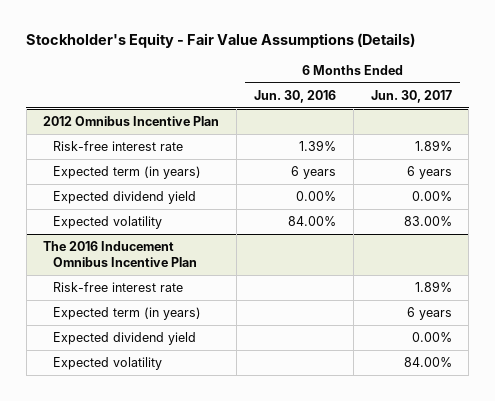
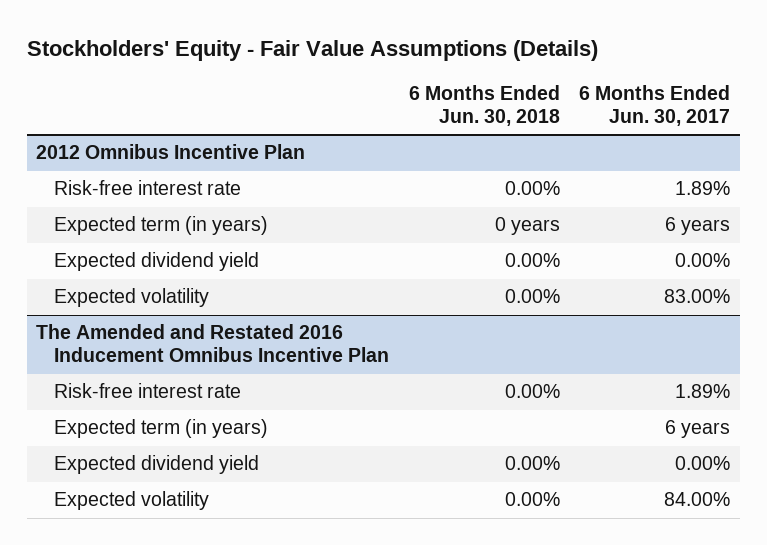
- Stockholder's Equity - Fair Value Assumptions (Details)
+ Stockholders' Equity - Fair Value Assumptions (Details)
- | 6 Months Ended Jun. 30, 2016 | 6 Months Ended Jun. 30, 2017
+ | 6 Months Ended Jun. 30, 2018 | 6 Months Ended Jun. 30, 2017
- The 2016 Inducement Omnibus Incentive Plan
+ The Amended and Restated 2016 Inducement Omnibus Incentive Plan

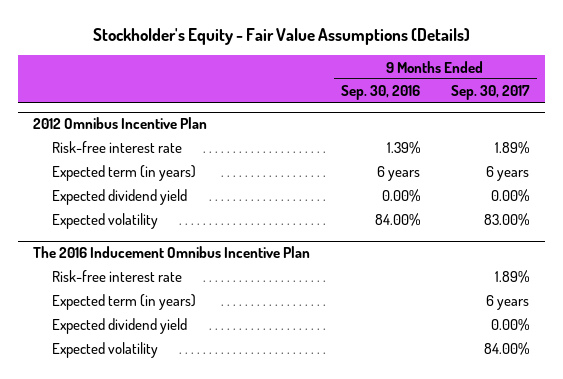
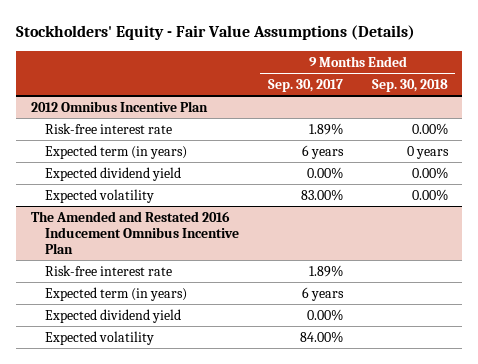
- Stockholder's Equity - Fair Value Assumptions (Details)
+ Stockholders' Equity - Fair Value Assumptions (Details)
- | 9 Months Ended Sep. 30, 2016 | 9 Months Ended Sep. 30, 2017
+ | 9 Months Ended Sep. 30, 2017 | 9 Months Ended Sep. 30, 2018
- The 2016 Inducement Omnibus Incentive Plan
+ The Amended and Restated 2016 Inducement Omnibus Incentive Plan

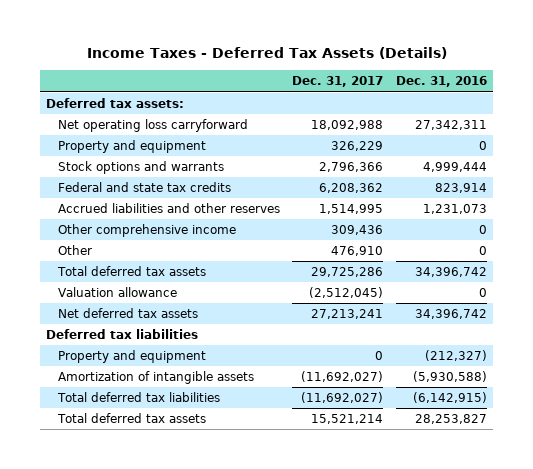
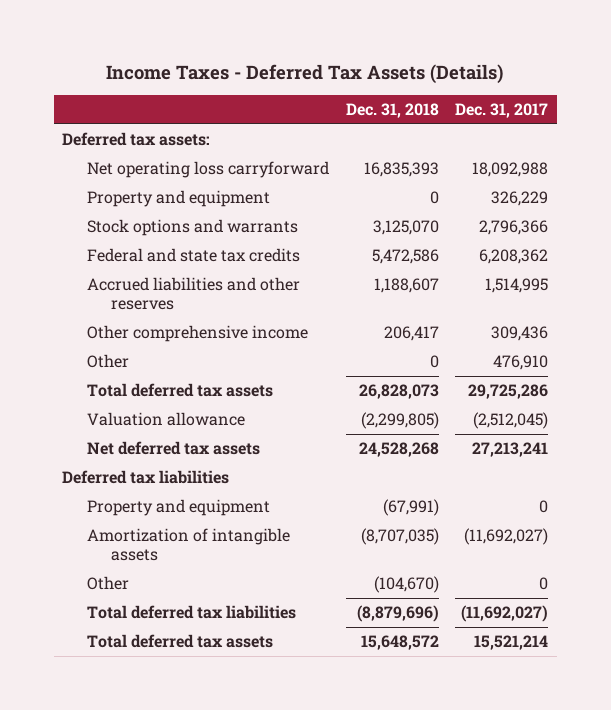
- | Dec. 31, 2017 | Dec. 31, 2016
+ | Dec. 31, 2018 | Dec. 31, 2017
+ Other | (104,670) | 0

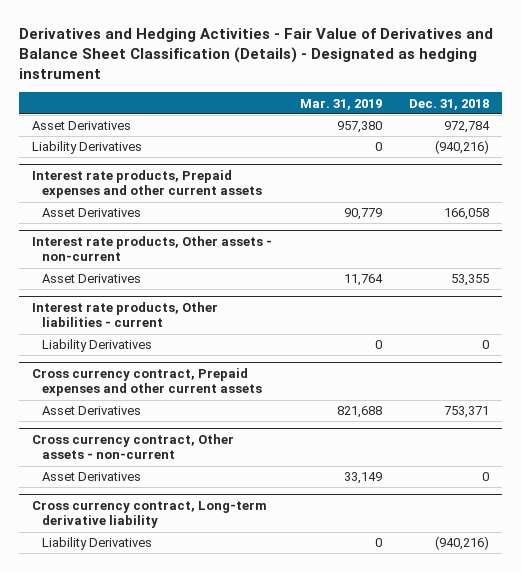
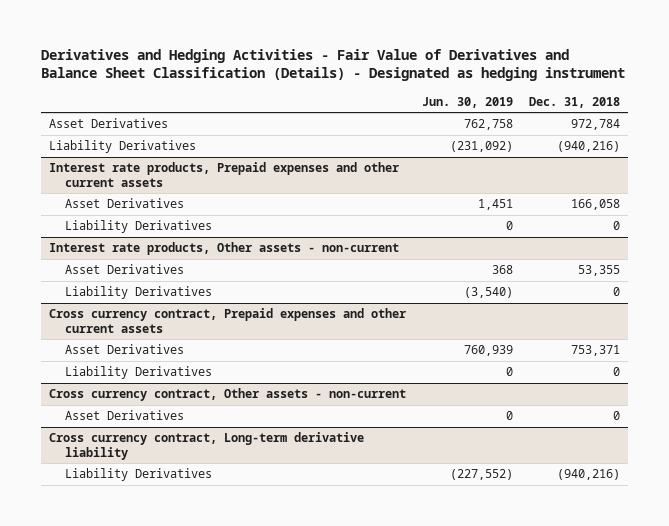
- | Mar. 31, 2019 | Dec. 31, 2018
+ | Jun. 30, 2019 | Dec. 31, 2018
@ Interest rate products, Prepaid expenses and other current assets
+ Liability Derivatives | 0 | 0
- Interest rate products, Other liabilities - current
@ Cross currency contract, Prepaid expenses and other current assets
+ Liability Derivatives | 0 | 0

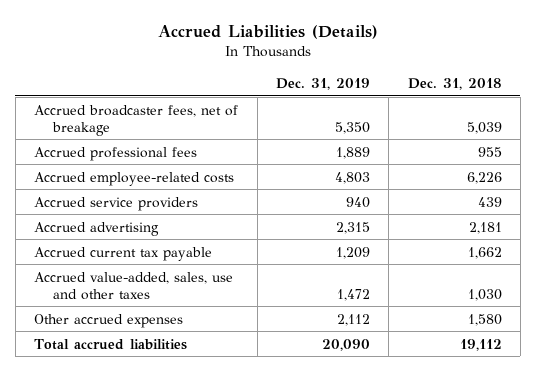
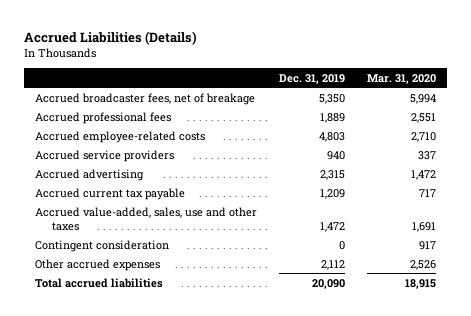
- | Dec. 31, 2019 | Dec. 31, 2018
+ | Dec. 31, 2019 | Mar. 31, 2020
+ Contingent consideration | 0 | 917

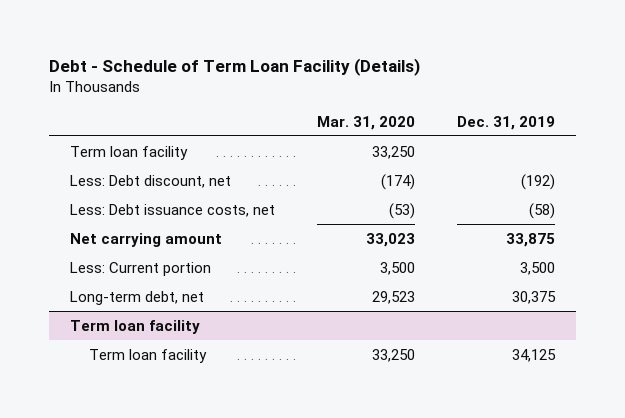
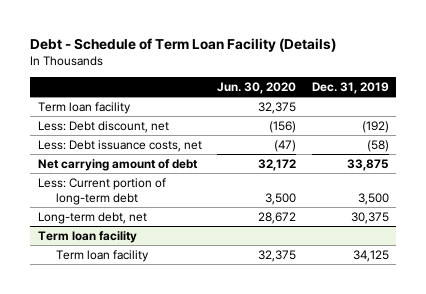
- | Mar. 31, 2020 | Dec. 31, 2019
+ | Jun. 30, 2020 | Dec. 31, 2019
- Net carrying amount | 33,023 | 33,875
- Less: Current portion | 3,500 | 3,500
+ Net carrying amount of debt | 32,172 | 33,875
+ Less: Current portion of long-term debt | 3,500 | 3,500

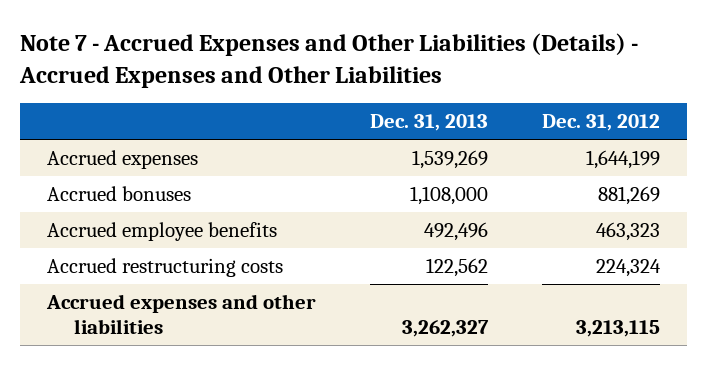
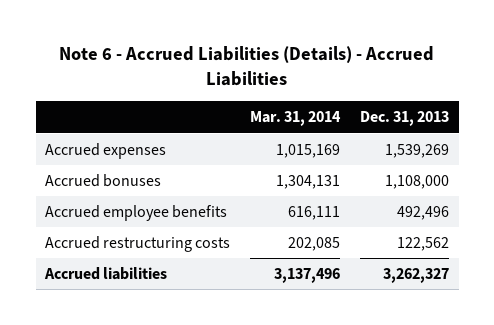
- Note 7 - Accrued Expenses and Other Liabilities (Details) - Accrued Expenses and Other Liabilities
+ Note 6 - Accrued Liabilities (Details) - Accrued Liabilities
- | Dec. 31, 2013 | Dec. 31, 2012
+ | Mar. 31, 2014 | Dec. 31, 2013
- Accrued expenses and other liabilities | 3,262,327 | 3,213,115
+ Accrued liabilities | 3,137,496 | 3,262,327

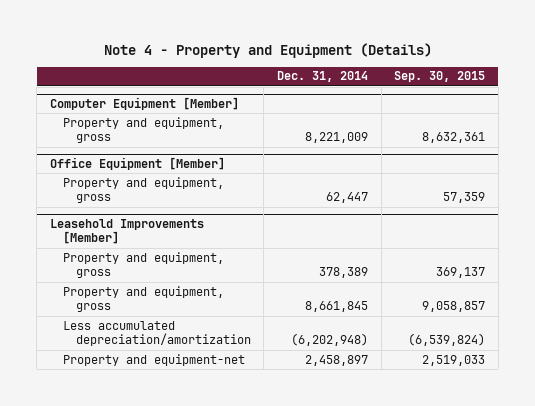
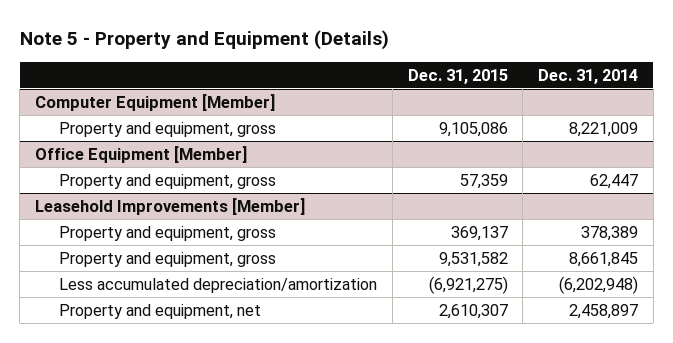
- Note 4 - Property and Equipment (Details)
+ Note 5 - Property and Equipment (Details)
- | Dec. 31, 2014 | Sep. 30, 2015
+ | Dec. 31, 2015 | Dec. 31, 2014
@ Leasehold Improvements [Member]
- Property and equipment-net | 2,458,897 | 2,519,033
+ Property and equipment, net | 2,610,307 | 2,458,897

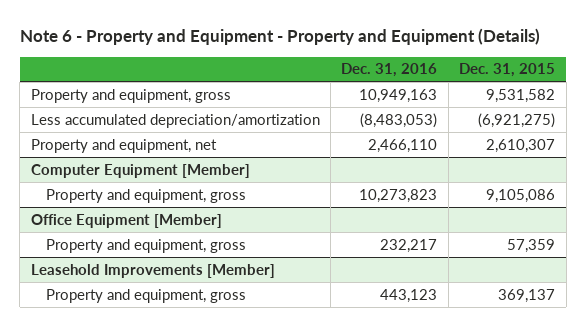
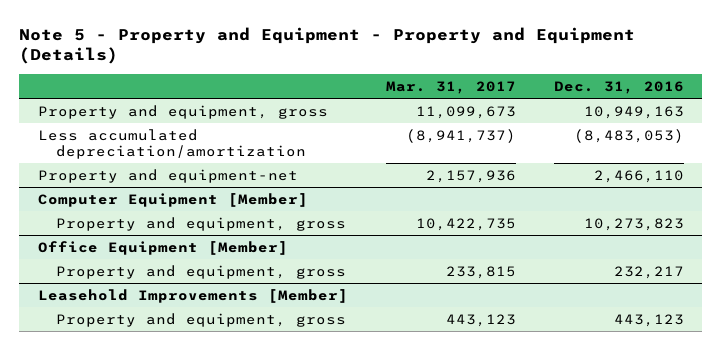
- Note 6 - Property and Equipment - Property and Equipment (Details)
+ Note 5 - Property and Equipment - Property and Equipment (Details)
- | Dec. 31, 2016 | Dec. 31, 2015
+ | Mar. 31, 2017 | Dec. 31, 2016
- Property and equipment, net | 2,466,110 | 2,610,307
+ Property and equipment-net | 2,157,936 | 2,466,110

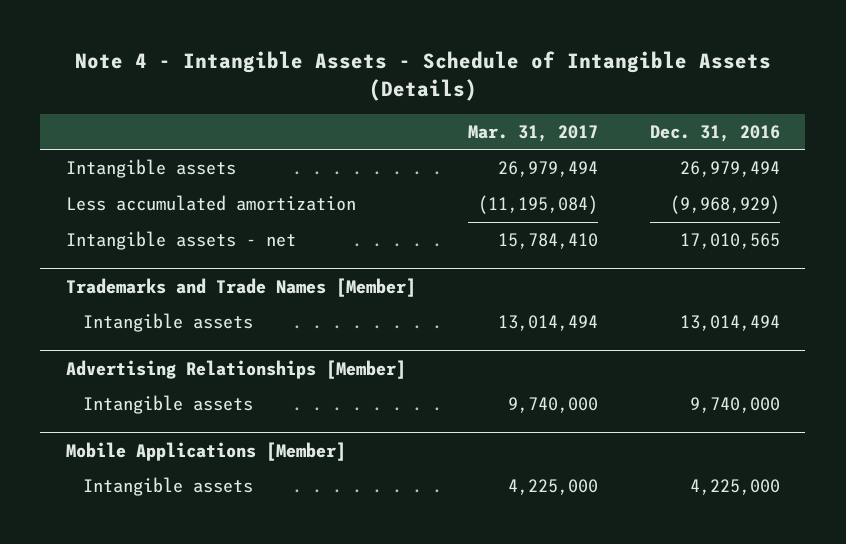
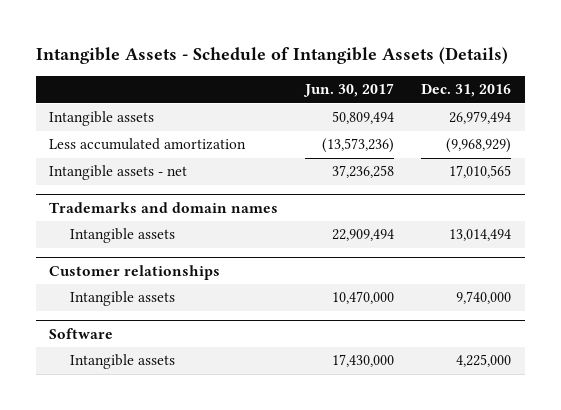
- Note 4 - Intangible Assets - Schedule of Intangible Assets (Details)
+ Intangible Assets - Schedule of Intangible Assets (Details)
- | Mar. 31, 2017 | Dec. 31, 2016
+ | Jun. 30, 2017 | Dec. 31, 2016
- Trademarks and Trade Names [Member]
+ Trademarks and domain names
- Advertising Relationships [Member]
+ Customer relationships
- Mobile Applications [Member]
+ Software

